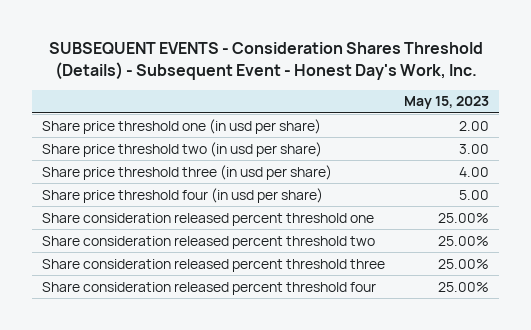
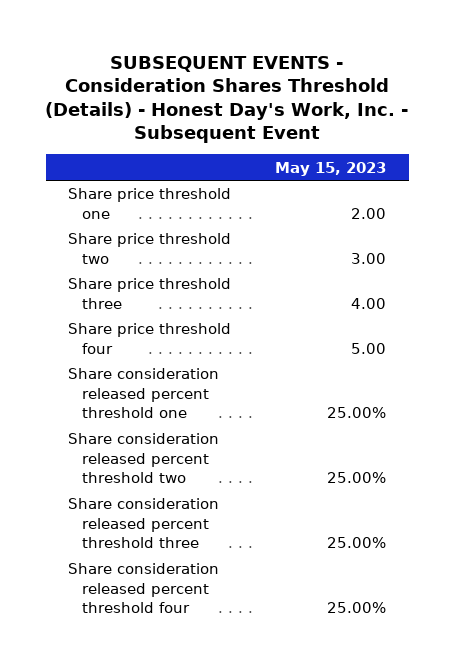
- SUBSEQUENT EVENTS - Consideration Shares Threshold (Details) - Subsequent Event - Honest Day's Work, Inc.
+ SUBSEQUENT EVENTS - Consideration Shares Threshold (Details) - Honest Day's Work, Inc. - Subsequent Event
- Share price threshold one (in usd per share) | 2.00
- Share price threshold two (in usd per share) | 3.00
- Share price threshold three (in usd per share) | 4.00
- Share price threshold four (in usd per share) | 5.00
+ Share price threshold one | 2.00
+ Share price threshold two | 3.00
+ Share price threshold three | 4.00
+ Share price threshold four | 5.00

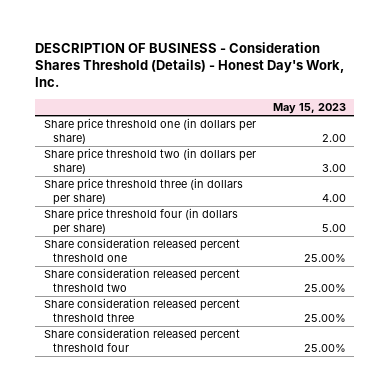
- SUBSEQUENT EVENTS - Consideration Shares Threshold (Details) - Honest Day's Work, Inc. - Subsequent Event
+ DESCRIPTION OF BUSINESS - Consideration Shares Threshold (Details) - Honest Day's Work, Inc.
- Share price threshold one | 2.00
- Share price threshold two | 3.00
- Share price threshold three | 4.00
- Share price threshold four | 5.00
+ Share price threshold one (in dollars per share) | 2.00
+ Share price threshold two (in dollars per share) | 3.00
+ Share price threshold three (in dollars per share) | 4.00
+ Share price threshold four (in dollars per share) | 5.00

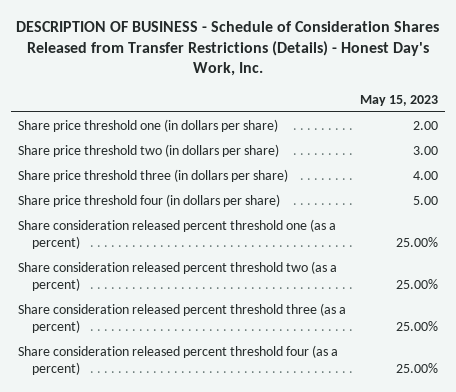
- DESCRIPTION OF BUSINESS - Consideration Shares Threshold (Details) - Honest Day's Work, Inc.
+ DESCRIPTION OF BUSINESS - Schedule of Consideration Shares Released from Transfer Restrictions (Details) - Honest Day's Work, Inc.
- Share consideration released percent threshold one | 25.00%
- Share consideration released percent threshold two | 25.00%
- Share consideration released percent threshold three | 25.00%
- Share consideration released percent threshold four | 25.00%
+ Share consideration released percent threshold one (as a percent) | 25.00%
+ Share consideration released percent threshold two (as a percent) | 25.00%
+ Share consideration released percent threshold three (as a percent) | 25.00%
+ Share consideration released percent threshold four (as a percent) | 25.00%

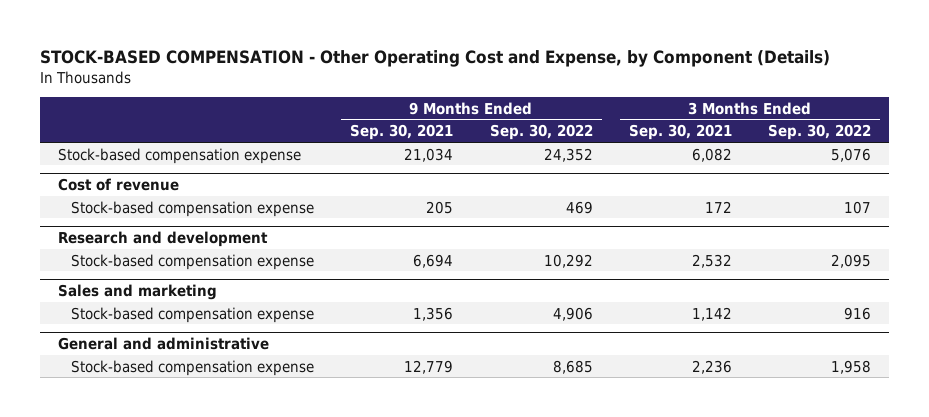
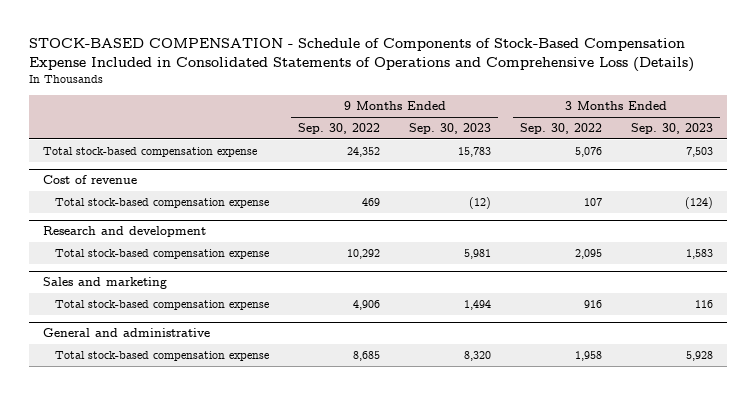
- STOCK-BASED COMPENSATION - Other Operating Cost and Expense, by Component (Details)
+ STOCK-BASED COMPENSATION - Schedule of Components of Stock-Based Compensation Expense Included in Consolidated Statements of Operations and Comprehensive Loss (Details)
- | 9 Months Ended Sep. 30, 2021 | 9 Months Ended Sep. 30, 2022 | 3 Months Ended Sep. 30, 2021 | 3 Months Ended Sep. 30, 2022
+ | 9 Months Ended Sep. 30, 2022 | 9 Months Ended Sep. 30, 2023 | 3 Months Ended Sep. 30, 2022 | 3 Months Ended Sep. 30, 2023
- Stock-based compensation expense | 21,034 | 24,352 | 6,082 | 5,076
+ Total stock-based compensation expense | 24,352 | 15,783 | 5,076 | 7,503
@ Cost of revenue
- Stock-based compensation expense | 205 | 469 | 172 | 107
+ Total stock-based compensation expense | 469 | (12) | 107 | (124)
@ Research and development
- Stock-based compensation expense | 6,694 | 10,292 | 2,532 | 2,095
+ Total stock-based compensation expense | 10,292 | 5,981 | 2,095 | 1,583
@ Sales and marketing
- Stock-based compensation expense | 1,356 | 4,906 | 1,142 | 916
+ Total stock-based compensation expense | 4,906 | 1,494 | 916 | 116
@ General and administrative
- Stock-based compensation expense | 12,779 | 8,685 | 2,236 | 1,958
+ Total stock-based compensation expense | 8,685 | 8,320 | 1,958 | 5,928

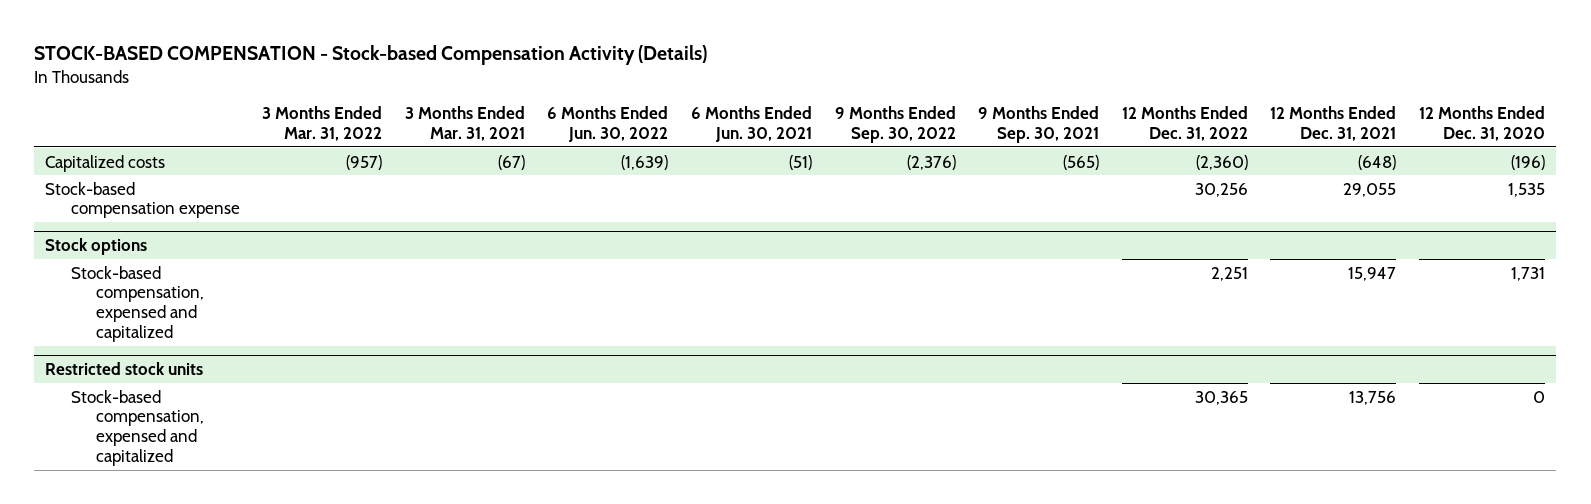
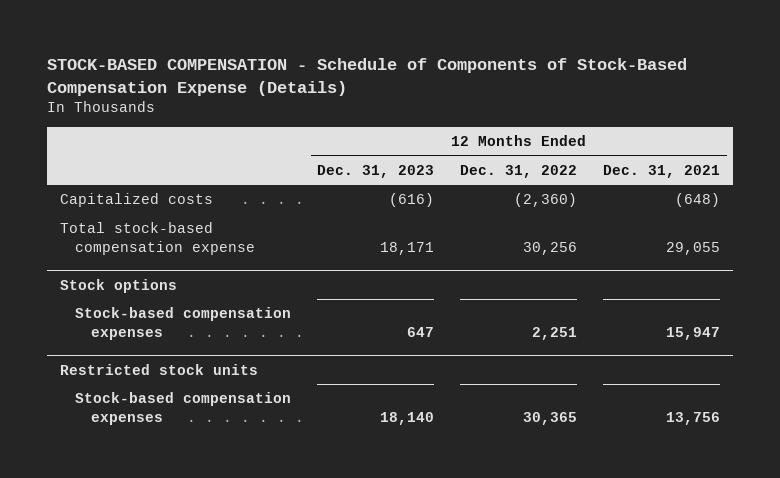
- STOCK-BASED COMPENSATION - Stock-based Compensation Activity (Details)
+ STOCK-BASED COMPENSATION - Schedule of Components of Stock-Based Compensation Expense (Details)
- | 3 Months Ended Mar. 31, 2022 | 3 Months Ended Mar. 31, 2021 | 6 Months Ended Jun. 30, 2022 | 6 Months Ended Jun. 30, 2021 | 9 Months Ended Sep. 30, 2022 | 9 Months Ended Sep. 30, 2021 | 12 Months Ended Dec. 31, 2022 | 12 Months Ended Dec. 31, 2021 | 12 Months Ended Dec. 31, 2020
+ | 12 Months Ended Dec. 31, 2023 | 12 Months Ended Dec. 31, 2022 | 12 Months Ended Dec. 31, 2021
- Stock-based compensation expense | | | | | | | 30,256 | 29,055 | 1,535
+ Total stock-based compensation expense | 18,171 | 30,256 | 29,055
@ Stock options
- Stock-based compensation, expensed and capitalized | | | | | | | 2,251 | 15,947 | 1,731
+ Stock-based compensation expenses | 647 | 2,251 | 15,947
@ Restricted stock units
- Stock-based compensation, expensed and capitalized | | | | | | | 30,365 | 13,756 | 0
+ Stock-based compensation expenses | 18,140 | 30,365 | 13,756

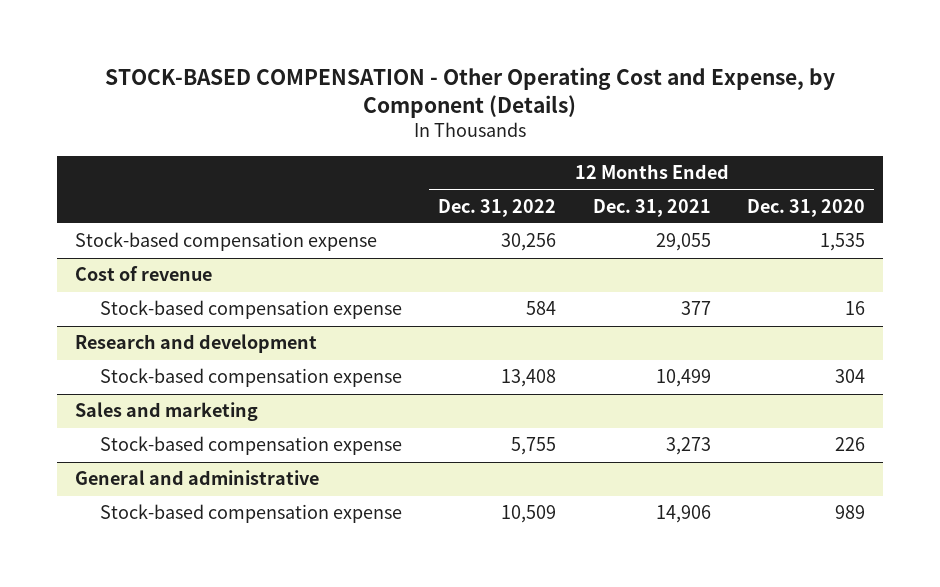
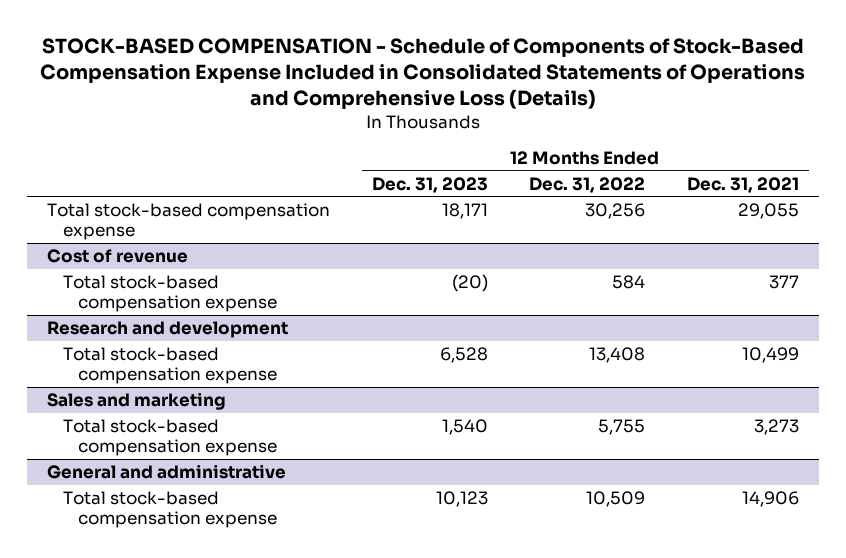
- STOCK-BASED COMPENSATION - Other Operating Cost and Expense, by Component (Details)
+ STOCK-BASED COMPENSATION - Schedule of Components of Stock-Based Compensation Expense Included in Consolidated Statements of Operations and Comprehensive Loss (Details)
- | 12 Months Ended Dec. 31, 2022 | 12 Months Ended Dec. 31, 2021 | 12 Months Ended Dec. 31, 2020
+ | 12 Months Ended Dec. 31, 2023 | 12 Months Ended Dec. 31, 2022 | 12 Months Ended Dec. 31, 2021
- Stock-based compensation expense | 30,256 | 29,055 | 1,535
+ Total stock-based compensation expense | 18,171 | 30,256 | 29,055
@ Cost of revenue
- Stock-based compensation expense | 584 | 377 | 16
+ Total stock-based compensation expense | (20) | 584 | 377
@ Research and development
- Stock-based compensation expense | 13,408 | 10,499 | 304
+ Total stock-based compensation expense | 6,528 | 13,408 | 10,499
@ Sales and marketing
- Stock-based compensation expense | 5,755 | 3,273 | 226
+ Total stock-based compensation expense | 1,540 | 5,755 | 3,273
@ General and administrative
- Stock-based compensation expense | 10,509 | 14,906 | 989
+ Total stock-based compensation expense | 10,123 | 10,509 | 14,906

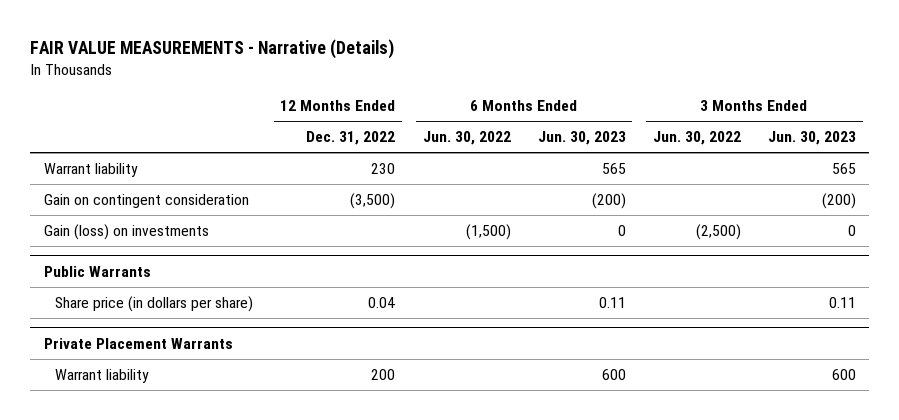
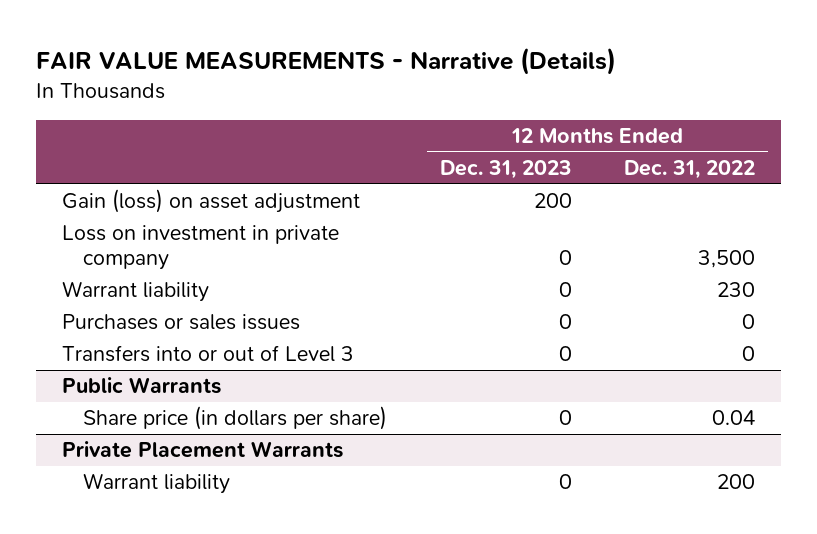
- | 12 Months Ended Dec. 31, 2022 | 6 Months Ended Jun. 30, 2022 | 6 Months Ended Jun. 30, 2023 | 3 Months Ended Jun. 30, 2022 | 3 Months Ended Jun. 30, 2023
+ | 12 Months Ended Dec. 31, 2023 | 12 Months Ended Dec. 31, 2022
+ Gain (loss) on asset adjustment | 200 |
+ Loss on investment in private company | 0 | 3,500
- Gain on contingent consideration | (3,500) | | (200) | | (200)
- Gain (loss) on investments | | (1,500) | 0 | (2,500) | 0
+ Purchases or sales issues | 0 | 0
+ Transfers into or out of Level 3 | 0 | 0

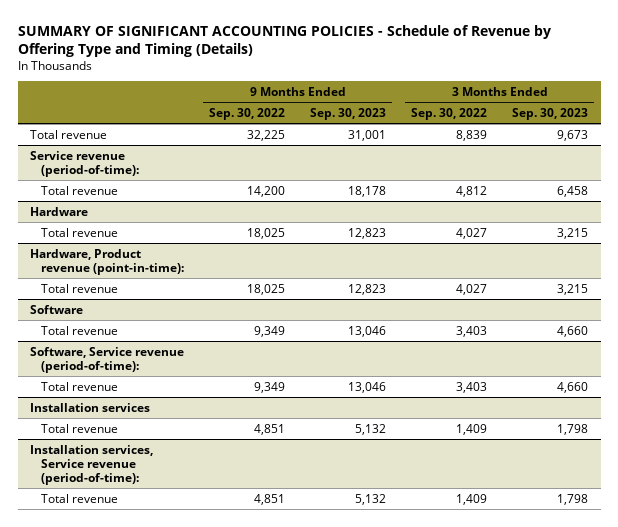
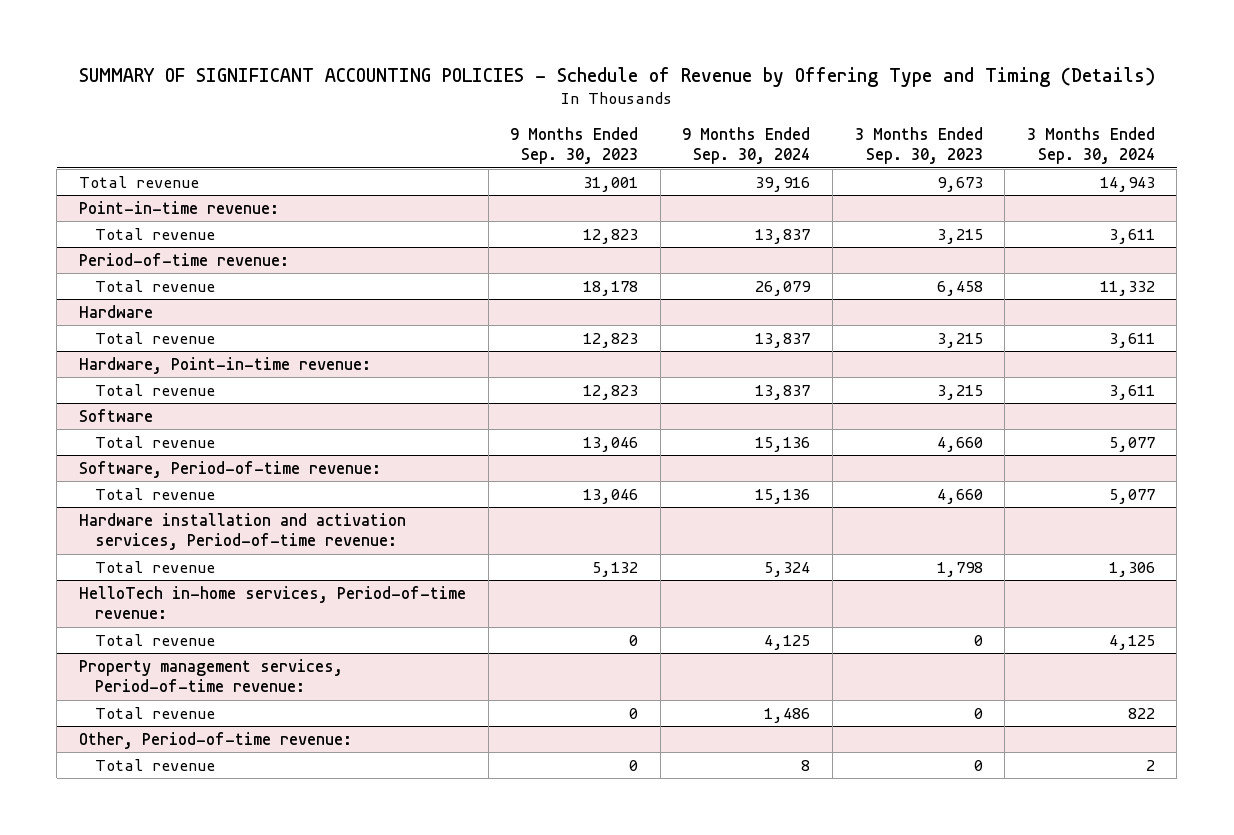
- | 9 Months Ended Sep. 30, 2022 | 9 Months Ended Sep. 30, 2023 | 3 Months Ended Sep. 30, 2022 | 3 Months Ended Sep. 30, 2023
+ | 9 Months Ended Sep. 30, 2023 | 9 Months Ended Sep. 30, 2024 | 3 Months Ended Sep. 30, 2023 | 3 Months Ended Sep. 30, 2024
- Service revenue (period-of-time):
+ Point-in-time revenue:
+ Total revenue | 12,823 | 13,837 | 3,215 | 3,611
+ Period-of-time revenue:
- Hardware, Product revenue (point-in-time):
+ Hardware, Point-in-time revenue:
- Software, Service revenue (period-of-time):
+ Software, Period-of-time revenue:
- Installation services
- Total revenue | 4,851 | 5,132 | 1,409 | 1,798
- Installation services, Service revenue (period-of-time):
+ Hardware installation and activation services, Period-of-time revenue:
+ HelloTech in-home services, Period-of-time revenue:
+ Total revenue | 0 | 4,125 | 0 | 4,125
+ Property management services, Period-of-time revenue:
+ Total revenue | 0 | 1,486 | 0 | 822
+ Other, Period-of-time revenue:
+ Total revenue | 0 | 8 | 0 | 2

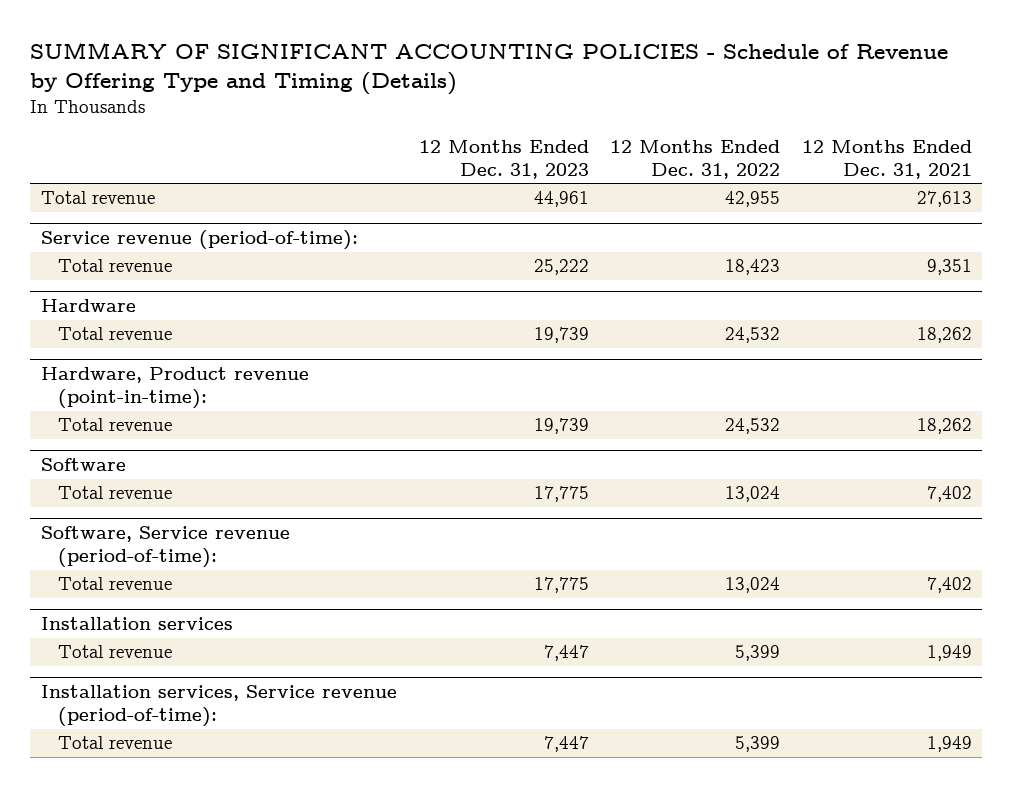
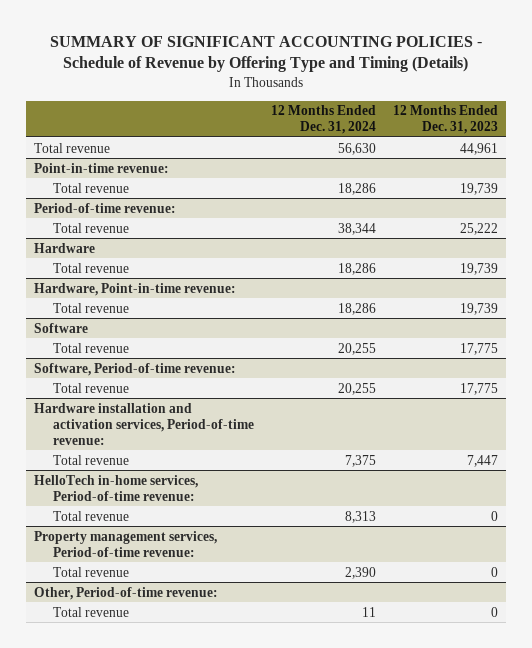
- | 12 Months Ended Dec. 31, 2023 | 12 Months Ended Dec. 31, 2022 | 12 Months Ended Dec. 31, 2021
+ | 12 Months Ended Dec. 31, 2024 | 12 Months Ended Dec. 31, 2023
- Service revenue (period-of-time):
+ Point-in-time revenue:
+ Total revenue | 18,286 | 19,739
+ Period-of-time revenue:
- Hardware, Product revenue (point-in-time):
+ Hardware, Point-in-time revenue:
- Software, Service revenue (period-of-time):
+ Software, Period-of-time revenue:
- Installation services
- Total revenue | 7,447 | 5,399 | 1,949
- Installation services, Service revenue (period-of-time):
+ Hardware installation and activation services, Period-of-time revenue:
+ HelloTech in-home services, Period-of-time revenue:
+ Total revenue | 8,313 | 0
+ Property management services, Period-of-time revenue:
+ Total revenue | 2,390 | 0
+ Other, Period-of-time revenue:
+ Total revenue | 11 | 0

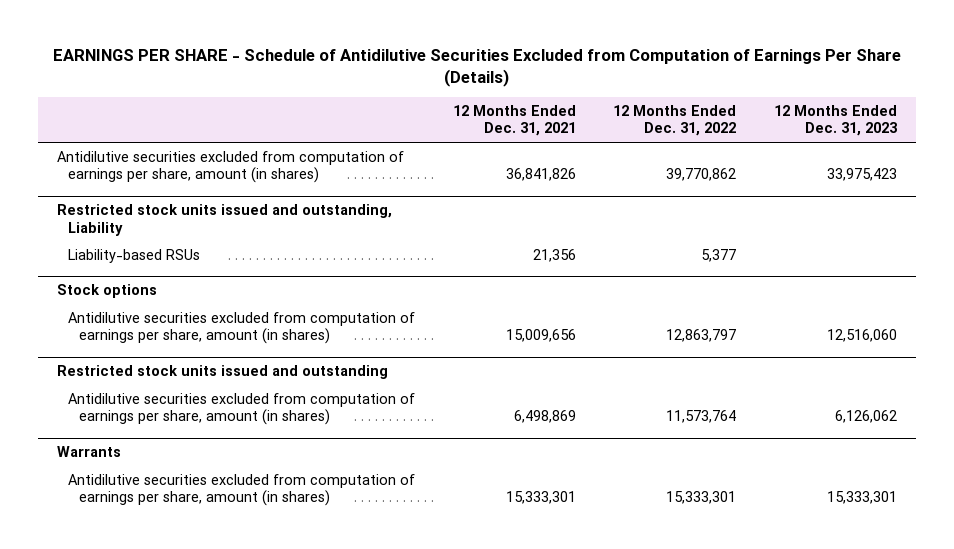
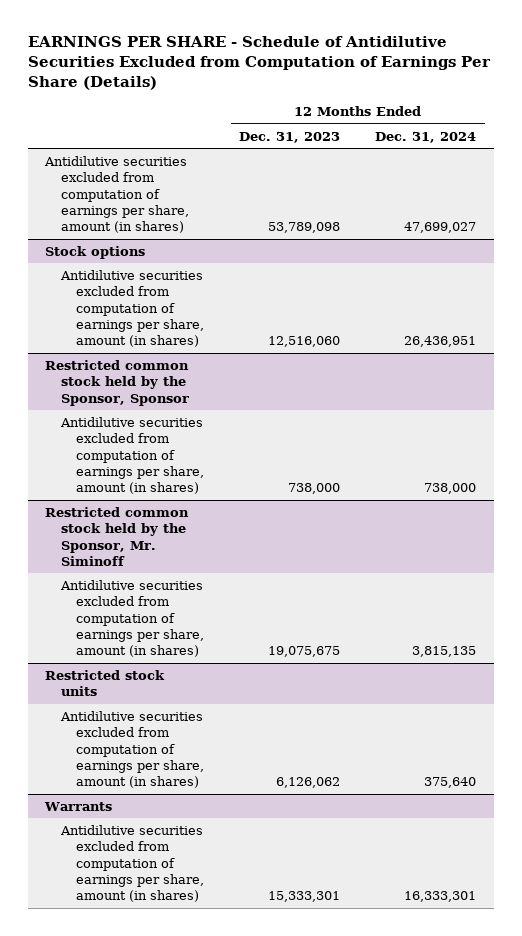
- | 12 Months Ended Dec. 31, 2021 | 12 Months Ended Dec. 31, 2022 | 12 Months Ended Dec. 31, 2023
+ | 12 Months Ended Dec. 31, 2023 | 12 Months Ended Dec. 31, 2024
- Antidilutive securities excluded from computation of earnings per share, amount (in shares) | 36,841,826 | 39,770,862 | 33,975,423
- Restricted stock units issued and outstanding, Liability
- Liability-based RSUs | 21,356 | 5,377 |
+ Antidilutive securities excluded from computation of earnings per share, amount (in shares) | 53,789,098 | 47,699,027
- Restricted stock units issued and outstanding
+ Restricted common stock held by the Sponsor, Sponsor
+ Antidilutive securities excluded from computation of earnings per share, amount (in shares) | 738,000 | 738,000
+ Restricted common stock held by the Sponsor, Mr. Siminoff
+ Antidilutive securities excluded from computation of earnings per share, amount (in shares) | 19,075,675 | 3,815,135
+ Restricted stock units

